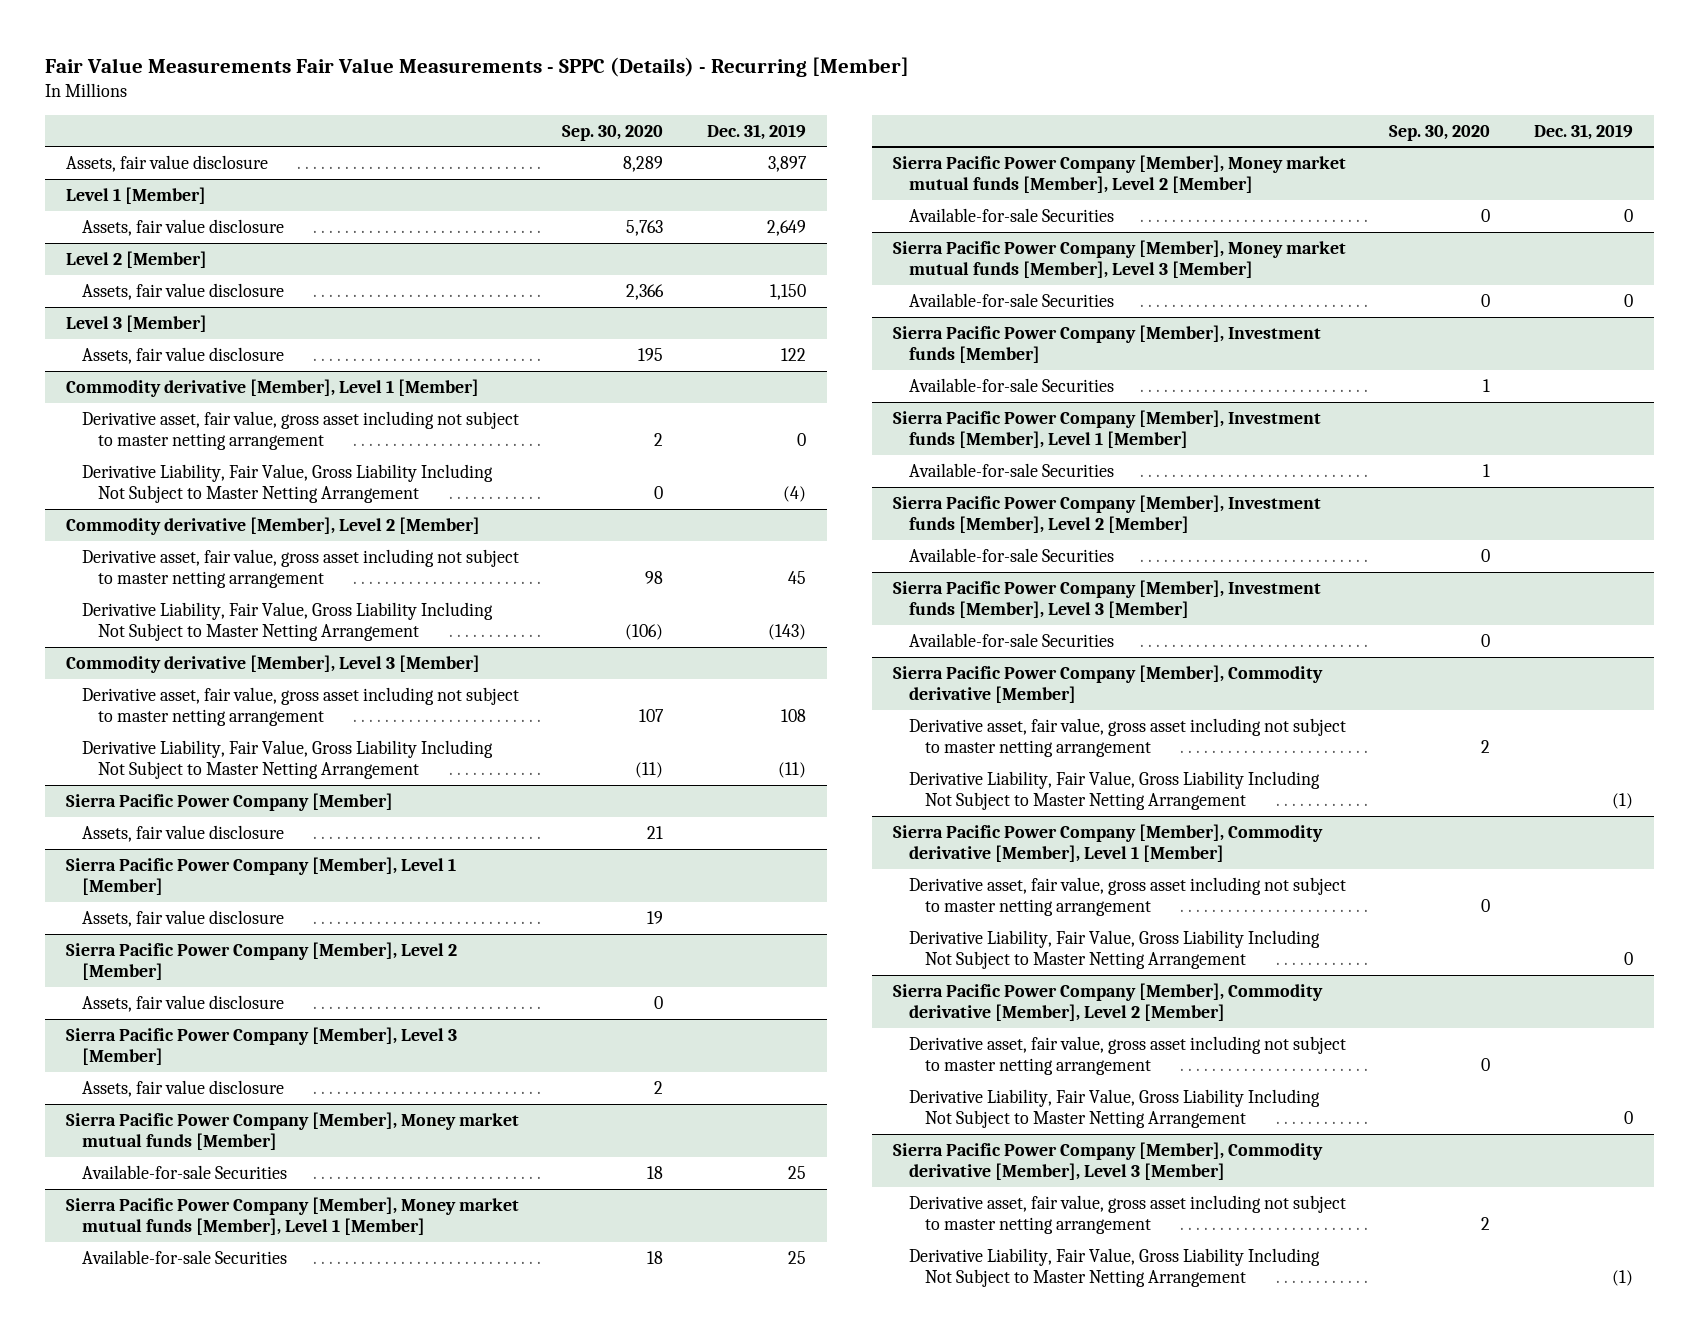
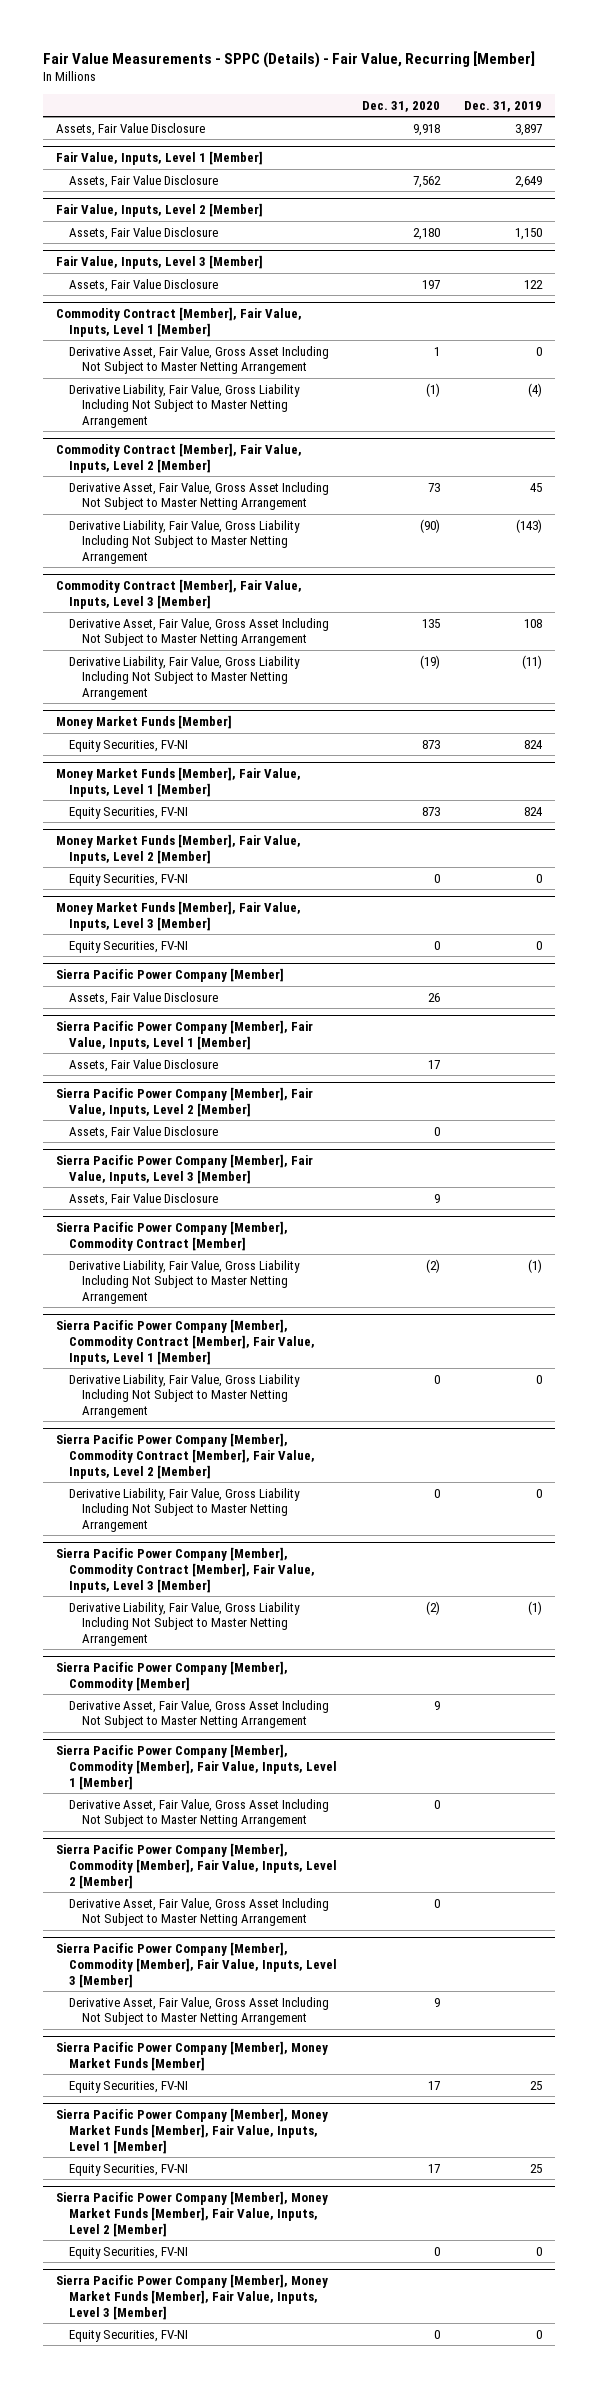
- Fair Value Measurements Fair Value Measurements - SPPC (Details) - Recurring [Member]
+ Fair Value Measurements - SPPC (Details) - Fair Value, Recurring [Member]
- | Sep. 30, 2020 | Dec. 31, 2019
+ | Dec. 31, 2020 | Dec. 31, 2019
- Assets, fair value disclosure | 8,289 | 3,897
- Level 1 [Member]
- Assets, fair value disclosure | 5,763 | 2,649
- Level 2 [Member]
- Assets, fair value disclosure | 2,366 | 1,150
- Level 3 [Member]
- Assets, fair value disclosure | 195 | 122
- Commodity derivative [Member], Level 1 [Member]
- Derivative asset, fair value, gross asset including not subject to master netting arrangement | 2 | 0
+ Assets, Fair Value Disclosure | 9,918 | 3,897
+ Fair Value, Inputs, Level 1 [Member]
+ Assets, Fair Value Disclosure | 7,562 | 2,649
+ Fair Value, Inputs, Level 2 [Member]
+ Assets, Fair Value Disclosure | 2,180 | 1,150
+ Fair Value, Inputs, Level 3 [Member]
+ Assets, Fair Value Disclosure | 197 | 122
+ Commodity Contract [Member], Fair Value, Inputs, Level 1 [Member]
+ Derivative Asset, Fair Value, Gross Asset Including Not Subject to Master Netting Arrangement | 1 | 0
- Commodity derivative [Member], Level 2 [Member]
- Derivative asset, fair value, gross asset including not subject to master netting arrangement | 98 | 45
+ Commodity Contract [Member], Fair Value, Inputs, Level 2 [Member]
+ Derivative Asset, Fair Value, Gross Asset Including Not Subject to Master Netting Arrangement | 73 | 45
- Commodity derivative [Member], Level 3 [Member]
- Derivative asset, fair value, gross asset including not subject to master netting arrangement | 107 | 108
+ Commodity Contract [Member], Fair Value, Inputs, Level 3 [Member]
+ Derivative Asset, Fair Value, Gross Asset Including Not Subject to Master Netting Arrangement | 135 | 108
+ Money Market Funds [Member]
+ Equity Securities, FV-NI | 873 | 824
+ Money Market Funds [Member], Fair Value, Inputs, Level 1 [Member]
+ Equity Securities, FV-NI | 873 | 824
+ Money Market Funds [Member], Fair Value, Inputs, Level 2 [Member]
+ Equity Securities, FV-NI | 0 | 0
+ Money Market Funds [Member], Fair Value, Inputs, Level 3 [Member]
+ Equity Securities, FV-NI | 0 | 0
@ Sierra Pacific Power Company [Member]
- Assets, fair value disclosure | 21 |
- Sierra Pacific Power Company [Member], Level 1 [Member]
- Assets, fair value disclosure | 19 |
- Sierra Pacific Power Company [Member], Level 2 [Member]
- Assets, fair value disclosure | 0 |
- Sierra Pacific Power Company [Member], Level 3 [Member]
- Assets, fair value disclosure | 2 |
- Sierra Pacific Power Company [Member], Money market mutual funds [Member]
- Available-for-sale Securities | 18 | 25
- Sierra Pacific Power Company [Member], Money market mutual funds [Member], Level 1 [Member]
- Available-for-sale Securities | 18 | 25
- Sierra Pacific Power Company [Member], Money market mutual funds [Member], Level 2 [Member]
- Available-for-sale Securities | 0 | 0
- Sierra Pacific Power Company [Member], Money market mutual funds [Member], Level 3 [Member]
- Available-for-sale Securities | 0 | 0
- Sierra Pacific Power Company [Member], Investment funds [Member]
- Available-for-sale Securities | 1 |
- Sierra Pacific Power Company [Member], Investment funds [Member], Level 1 [Member]
- Available-for-sale Securities | 1 |
- Sierra Pacific Power Company [Member], Investment funds [Member], Level 2 [Member]
- Available-for-sale Securities | 0 |
- Sierra Pacific Power Company [Member], Investment funds [Member], Level 3 [Member]
- Available-for-sale Securities | 0 |
- Sierra Pacific Power Company [Member], Commodity derivative [Member]
- Derivative asset, fair value, gross asset including not subject to master netting arrangement | 2 |
@ Sierra Pacific Power Company [Member]
+ Assets, Fair Value Disclosure | 26 |
+ Sierra Pacific Power Company [Member], Fair Value, Inputs, Level 1 [Member]
+ Assets, Fair Value Disclosure | 17 |
+ Sierra Pacific Power Company [Member], Fair Value, Inputs, Level 2 [Member]
+ Assets, Fair Value Disclosure | 0 |
+ Sierra Pacific Power Company [Member], Fair Value, Inputs, Level 3 [Member]
+ Assets, Fair Value Disclosure | 9 |
+ Sierra Pacific Power Company [Member], Commodity Contract [Member]
- Sierra Pacific Power Company [Member], Commodity derivative [Member], Level 1 [Member]
- Derivative asset, fair value, gross asset including not subject to master netting arrangement | 0 |
+ Sierra Pacific Power Company [Member], Commodity Contract [Member], Fair Value, Inputs, Level 1 [Member]
- Sierra Pacific Power Company [Member], Commodity derivative [Member], Level 2 [Member]
- Derivative asset, fair value, gross asset including not subject to master netting arrangement | 0 |
+ Sierra Pacific Power Company [Member], Commodity Contract [Member], Fair Value, Inputs, Level 2 [Member]
- Sierra Pacific Power Company [Member], Commodity derivative [Member], Level 3 [Member]
- Derivative asset, fair value, gross asset including not subject to master netting arrangement | 2 |
+ Sierra Pacific Power Company [Member], Commodity Contract [Member], Fair Value, Inputs, Level 3 [Member]
+ Sierra Pacific Power Company [Member], Commodity [Member]
+ Derivative Asset, Fair Value, Gross Asset Including Not Subject to Master Netting Arrangement | 9 |
+ Sierra Pacific Power Company [Member], Commodity [Member], Fair Value, Inputs, Level 1 [Member]
+ Derivative Asset, Fair Value, Gross Asset Including Not Subject to Master Netting Arrangement | 0 |
+ Sierra Pacific Power Company [Member], Commodity [Member], Fair Value, Inputs, Level 2 [Member]
+ Derivative Asset, Fair Value, Gross Asset Including Not Subject to Master Netting Arrangement | 0 |
+ Sierra Pacific Power Company [Member], Commodity [Member], Fair Value, Inputs, Level 3 [Member]
+ Derivative Asset, Fair Value, Gross Asset Including Not Subject to Master Netting Arrangement | 9 |
+ Sierra Pacific Power Company [Member], Money Market Funds [Member]
+ Equity Securities, FV-NI | 17 | 25
+ Sierra Pacific Power Company [Member], Money Market Funds [Member], Fair Value, Inputs, Level 1 [Member]
+ Equity Securities, FV-NI | 17 | 25
+ Sierra Pacific Power Company [Member], Money Market Funds [Member], Fair Value, Inputs, Level 2 [Member]
+ Equity Securities, FV-NI | 0 | 0
+ Sierra Pacific Power Company [Member], Money Market Funds [Member], Fair Value, Inputs, Level 3 [Member]
+ Equity Securities, FV-NI | 0 | 0

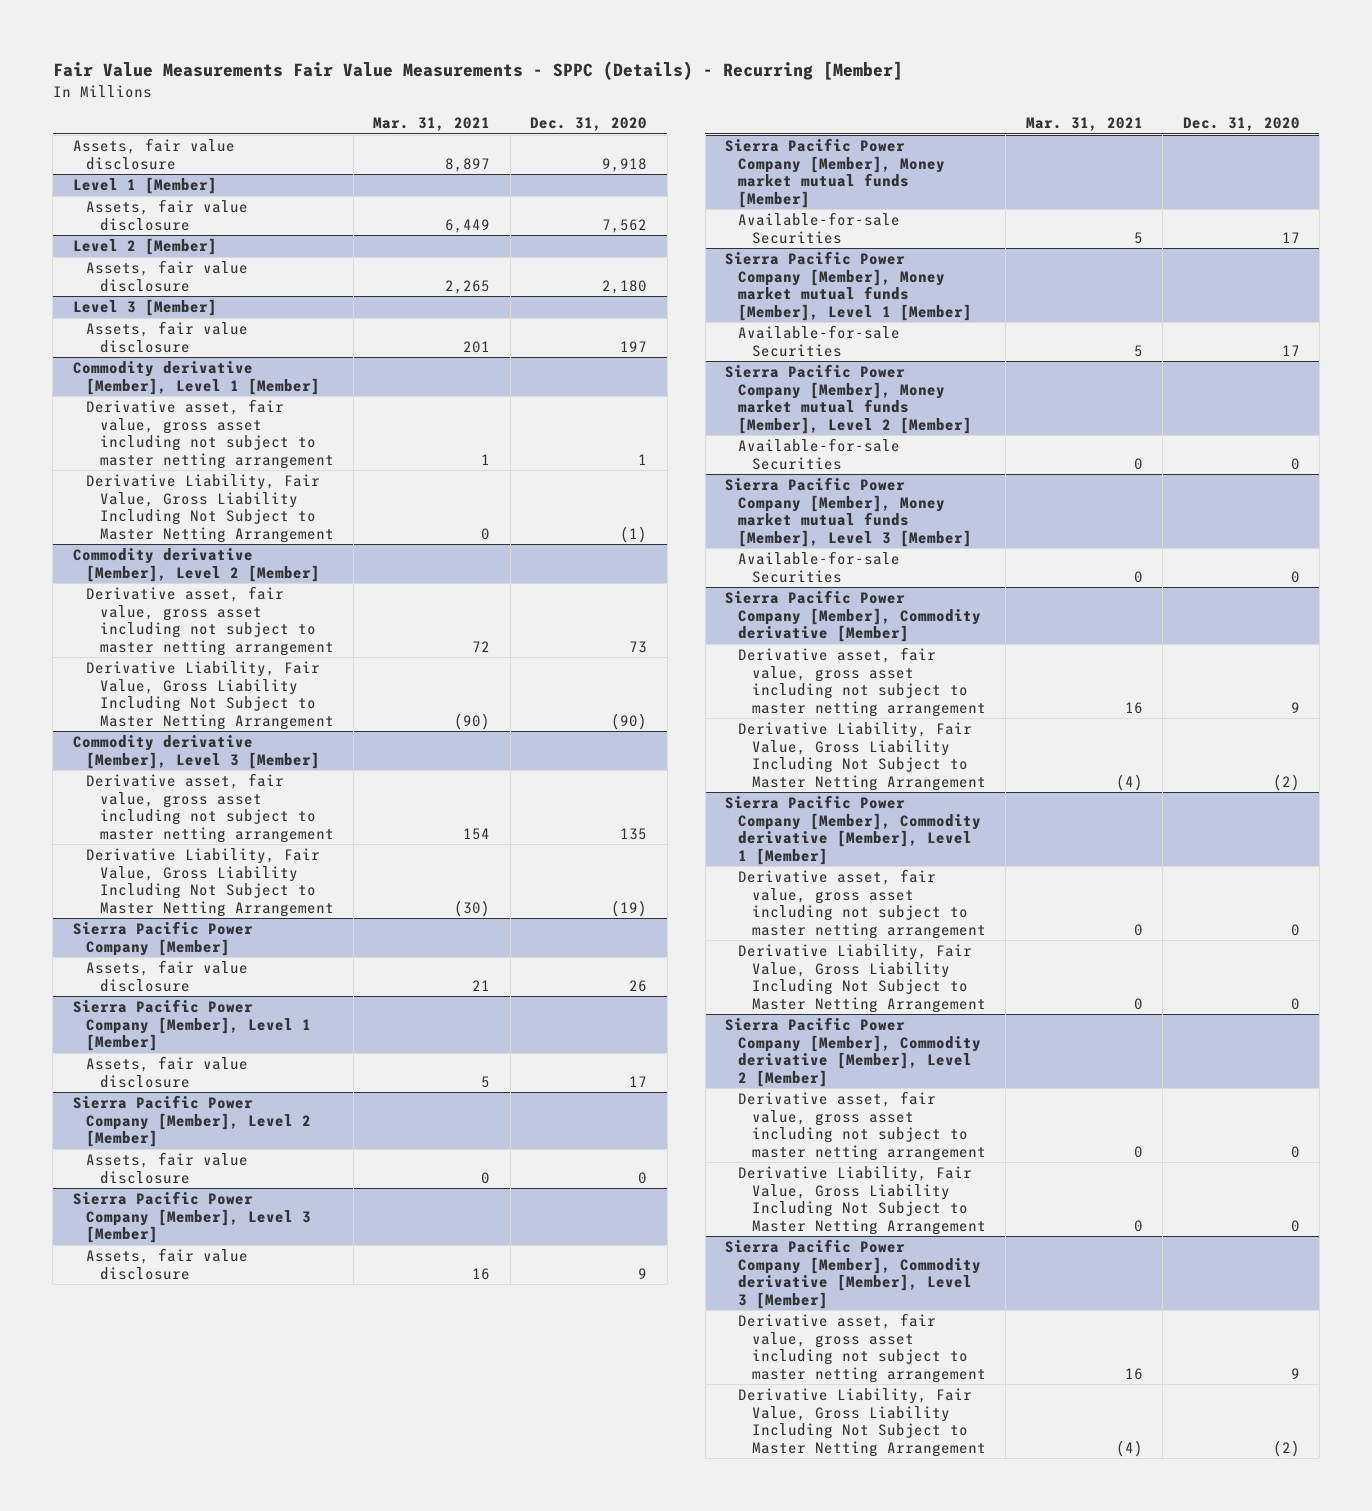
- Fair Value Measurements - SPPC (Details) - Fair Value, Recurring [Member]
+ Fair Value Measurements Fair Value Measurements - SPPC (Details) - Recurring [Member]
- | Dec. 31, 2020 | Dec. 31, 2019
+ | Mar. 31, 2021 | Dec. 31, 2020
- Assets, Fair Value Disclosure | 9,918 | 3,897
- Fair Value, Inputs, Level 1 [Member]
- Assets, Fair Value Disclosure | 7,562 | 2,649
- Fair Value, Inputs, Level 2 [Member]
- Assets, Fair Value Disclosure | 2,180 | 1,150
- Fair Value, Inputs, Level 3 [Member]
- Assets, Fair Value Disclosure | 197 | 122
- Commodity Contract [Member], Fair Value, Inputs, Level 1 [Member]
- Derivative Asset, Fair Value, Gross Asset Including Not Subject to Master Netting Arrangement | 1 | 0
+ Assets, fair value disclosure | 8,897 | 9,918
+ Level 1 [Member]
+ Assets, fair value disclosure | 6,449 | 7,562
+ Level 2 [Member]
+ Assets, fair value disclosure | 2,265 | 2,180
+ Level 3 [Member]
+ Assets, fair value disclosure | 201 | 197
+ Commodity derivative [Member], Level 1 [Member]
+ Derivative asset, fair value, gross asset including not subject to master netting arrangement | 1 | 1
- Commodity Contract [Member], Fair Value, Inputs, Level 2 [Member]
- Derivative Asset, Fair Value, Gross Asset Including Not Subject to Master Netting Arrangement | 73 | 45
+ Commodity derivative [Member], Level 2 [Member]
+ Derivative asset, fair value, gross asset including not subject to master netting arrangement | 72 | 73
- Commodity Contract [Member], Fair Value, Inputs, Level 3 [Member]
- Derivative Asset, Fair Value, Gross Asset Including Not Subject to Master Netting Arrangement | 135 | 108
+ Commodity derivative [Member], Level 3 [Member]
+ Derivative asset, fair value, gross asset including not subject to master netting arrangement | 154 | 135
- Money Market Funds [Member]
- Equity Securities, FV-NI | 873 | 824
- Money Market Funds [Member], Fair Value, Inputs, Level 1 [Member]
- Equity Securities, FV-NI | 873 | 824
- Money Market Funds [Member], Fair Value, Inputs, Level 2 [Member]
- Equity Securities, FV-NI | 0 | 0
- Money Market Funds [Member], Fair Value, Inputs, Level 3 [Member]
- Equity Securities, FV-NI | 0 | 0
@ Sierra Pacific Power Company [Member]
- Assets, Fair Value Disclosure | 26 |
- Sierra Pacific Power Company [Member], Fair Value, Inputs, Level 1 [Member]
- Assets, Fair Value Disclosure | 17 |
- Sierra Pacific Power Company [Member], Fair Value, Inputs, Level 2 [Member]
- Assets, Fair Value Disclosure | 0 |
- Sierra Pacific Power Company [Member], Fair Value, Inputs, Level 3 [Member]
- Assets, Fair Value Disclosure | 9 |
- Sierra Pacific Power Company [Member], Commodity Contract [Member]
@ Sierra Pacific Power Company [Member]
+ Assets, fair value disclosure | 21 | 26
+ Sierra Pacific Power Company [Member], Level 1 [Member]
+ Assets, fair value disclosure | 5 | 17
+ Sierra Pacific Power Company [Member], Level 2 [Member]
+ Assets, fair value disclosure | 0 | 0
+ Sierra Pacific Power Company [Member], Level 3 [Member]
+ Assets, fair value disclosure | 16 | 9
+ Sierra Pacific Power Company [Member], Money market mutual funds [Member]
+ Available-for-sale Securities | 5 | 17
+ Sierra Pacific Power Company [Member], Money market mutual funds [Member], Level 1 [Member]
+ Available-for-sale Securities | 5 | 17
+ Sierra Pacific Power Company [Member], Money market mutual funds [Member], Level 2 [Member]
+ Available-for-sale Securities | 0 | 0
+ Sierra Pacific Power Company [Member], Money market mutual funds [Member], Level 3 [Member]
+ Available-for-sale Securities | 0 | 0
+ Sierra Pacific Power Company [Member], Commodity derivative [Member]
+ Derivative asset, fair value, gross asset including not subject to master netting arrangement | 16 | 9
- Sierra Pacific Power Company [Member], Commodity Contract [Member], Fair Value, Inputs, Level 1 [Member]
+ Sierra Pacific Power Company [Member], Commodity derivative [Member], Level 1 [Member]
+ Derivative asset, fair value, gross asset including not subject to master netting arrangement | 0 | 0
- Sierra Pacific Power Company [Member], Commodity Contract [Member], Fair Value, Inputs, Level 2 [Member]
+ Sierra Pacific Power Company [Member], Commodity derivative [Member], Level 2 [Member]
+ Derivative asset, fair value, gross asset including not subject to master netting arrangement | 0 | 0
- Sierra Pacific Power Company [Member], Commodity Contract [Member], Fair Value, Inputs, Level 3 [Member]
+ Sierra Pacific Power Company [Member], Commodity derivative [Member], Level 3 [Member]
+ Derivative asset, fair value, gross asset including not subject to master netting arrangement | 16 | 9
- Sierra Pacific Power Company [Member], Commodity [Member]
- Derivative Asset, Fair Value, Gross Asset Including Not Subject to Master Netting Arrangement | 9 |
- Sierra Pacific Power Company [Member], Commodity [Member], Fair Value, Inputs, Level 1 [Member]
- Derivative Asset, Fair Value, Gross Asset Including Not Subject to Master Netting Arrangement | 0 |
- Sierra Pacific Power Company [Member], Commodity [Member], Fair Value, Inputs, Level 2 [Member]
- Derivative Asset, Fair Value, Gross Asset Including Not Subject to Master Netting Arrangement | 0 |
- Sierra Pacific Power Company [Member], Commodity [Member], Fair Value, Inputs, Level 3 [Member]
- Derivative Asset, Fair Value, Gross Asset Including Not Subject to Master Netting Arrangement | 9 |
- Sierra Pacific Power Company [Member], Money Market Funds [Member]
- Equity Securities, FV-NI | 17 | 25
- Sierra Pacific Power Company [Member], Money Market Funds [Member], Fair Value, Inputs, Level 1 [Member]
- Equity Securities, FV-NI | 17 | 25
- Sierra Pacific Power Company [Member], Money Market Funds [Member], Fair Value, Inputs, Level 2 [Member]
- Equity Securities, FV-NI | 0 | 0
- Sierra Pacific Power Company [Member], Money Market Funds [Member], Fair Value, Inputs, Level 3 [Member]
- Equity Securities, FV-NI | 0 | 0

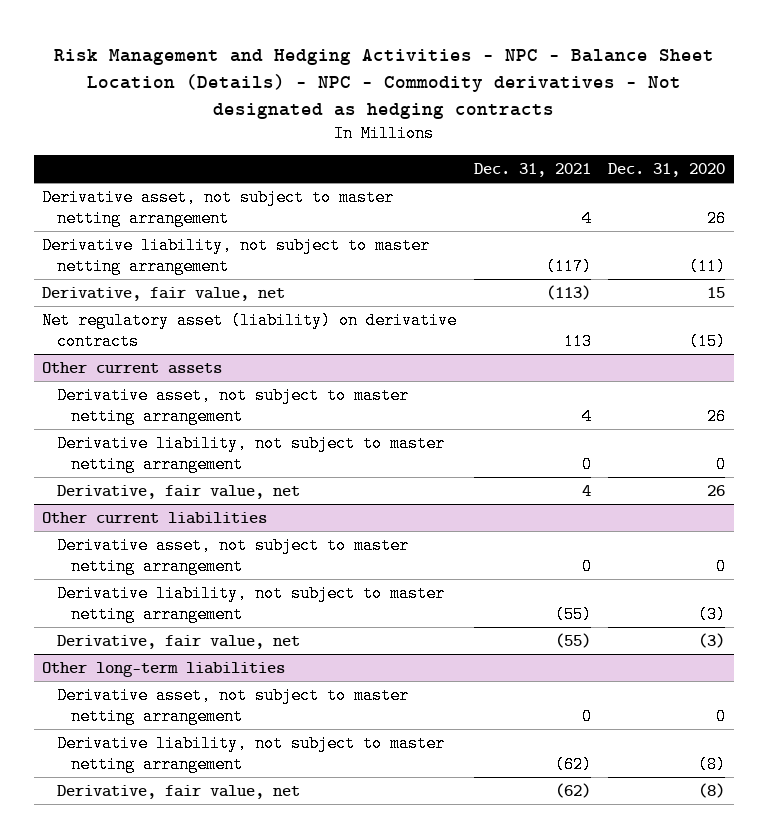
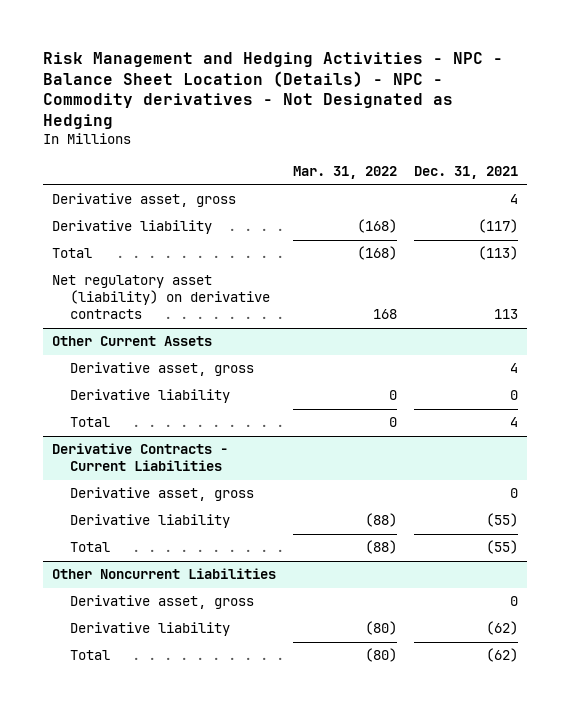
- Risk Management and Hedging Activities - NPC - Balance Sheet Location (Details) - NPC - Commodity derivatives - Not designated as hedging contracts
+ Risk Management and Hedging Activities - NPC - Balance Sheet Location (Details) - NPC - Commodity derivatives - Not Designated as Hedging
- | Dec. 31, 2021 | Dec. 31, 2020
+ | Mar. 31, 2022 | Dec. 31, 2021
- Derivative asset, not subject to master netting arrangement | 4 | 26
- Derivative liability, not subject to master netting arrangement | (117) | (11)
- Derivative, fair value, net | (113) | 15
+ Derivative asset, gross | | 4
+ Derivative liability | (168) | (117)
+ Total | (168) | (113)
- Other current assets
- Derivative asset, not subject to master netting arrangement | 4 | 26
- Derivative liability, not subject to master netting arrangement | 0 | 0
- Derivative, fair value, net | 4 | 26
- Other current liabilities
- Derivative asset, not subject to master netting arrangement | 0 | 0
- Derivative liability, not subject to master netting arrangement | (55) | (3)
- Derivative, fair value, net | (55) | (3)
- Other long-term liabilities
- Derivative asset, not subject to master netting arrangement | 0 | 0
- Derivative liability, not subject to master netting arrangement | (62) | (8)
- Derivative, fair value, net | (62) | (8)
+ Other Current Assets
+ Derivative asset, gross | | 4
+ Derivative liability | 0 | 0
+ Total | 0 | 4
+ Derivative Contracts - Current Liabilities
+ Derivative asset, gross | | 0
+ Derivative liability | (88) | (55)
+ Total | (88) | (55)
+ Other Noncurrent Liabilities
+ Derivative asset, gross | | 0
+ Derivative liability | (80) | (62)
+ Total | (80) | (62)

